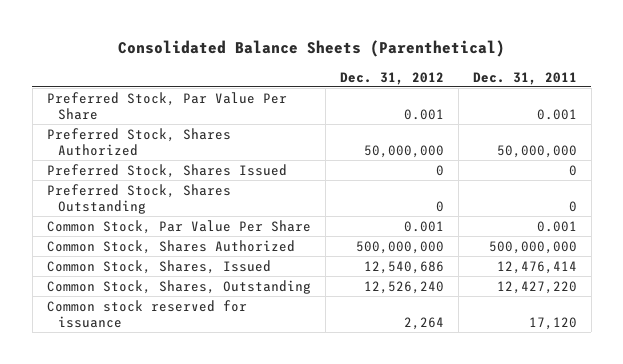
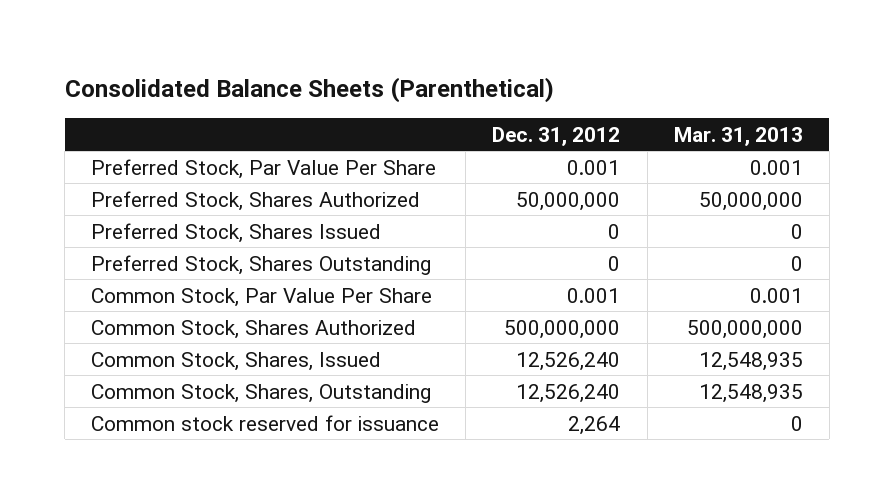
- | Dec. 31, 2012 | Dec. 31, 2011
+ | Dec. 31, 2012 | Mar. 31, 2013
- Common Stock, Shares, Issued | 12,540,686 | 12,476,414
+ Common Stock, Shares, Issued | 12,526,240 | 12,548,935

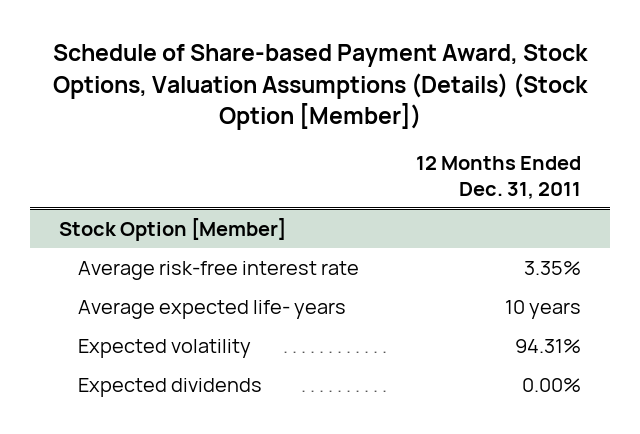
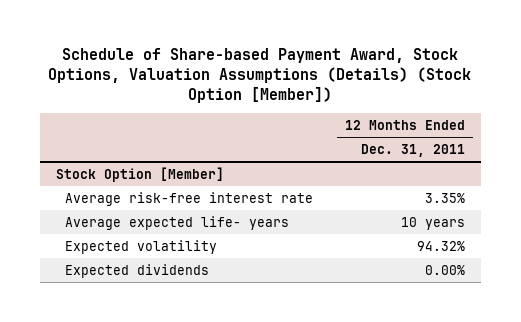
@ Stock Option [Member]
- Expected volatility | 94.31%
+ Expected volatility | 94.32%

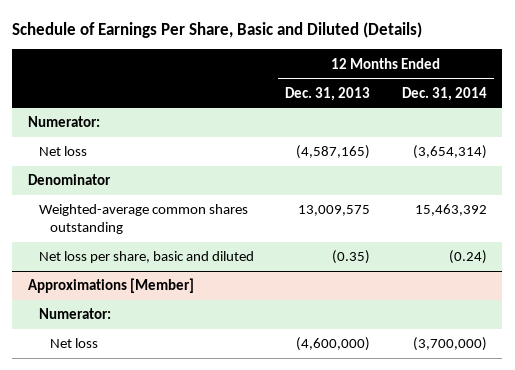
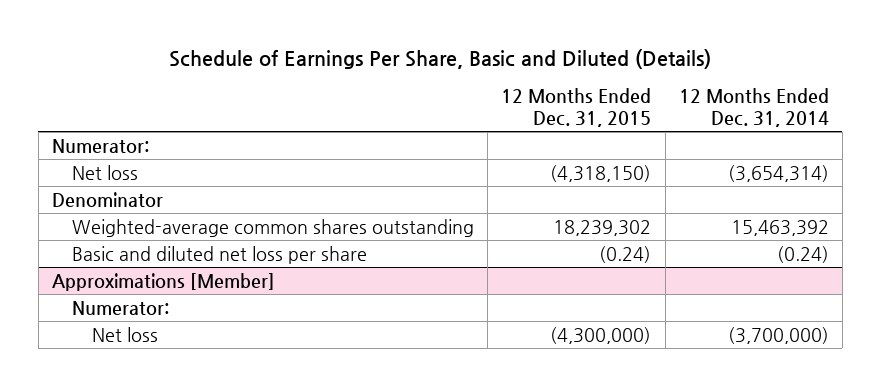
- | 12 Months Ended Dec. 31, 2013 | 12 Months Ended Dec. 31, 2014
+ | 12 Months Ended Dec. 31, 2015 | 12 Months Ended Dec. 31, 2014
- Net loss per share, basic and diluted | (0.35) | (0.24)
+ Basic and diluted net loss per share | (0.24) | (0.24)

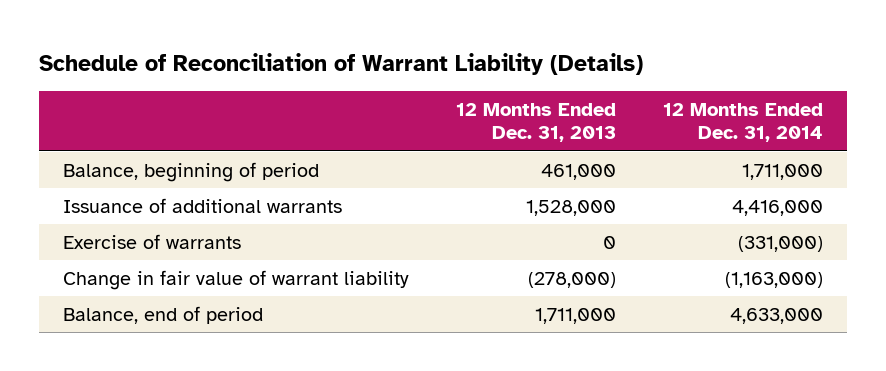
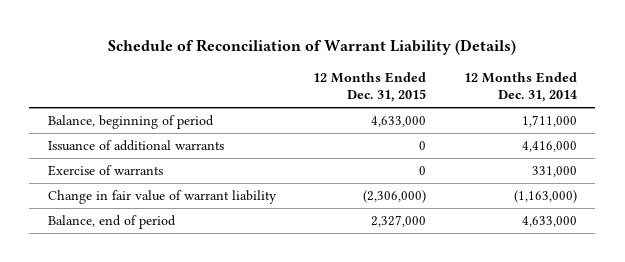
- | 12 Months Ended Dec. 31, 2013 | 12 Months Ended Dec. 31, 2014
+ | 12 Months Ended Dec. 31, 2015 | 12 Months Ended Dec. 31, 2014
- Exercise of warrants | 0 | (331,000)
+ Exercise of warrants | 0 | 331,000

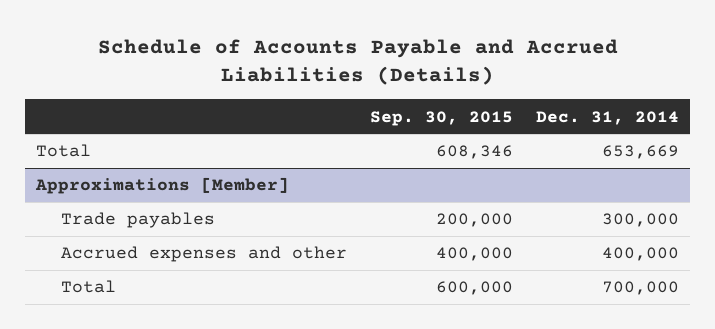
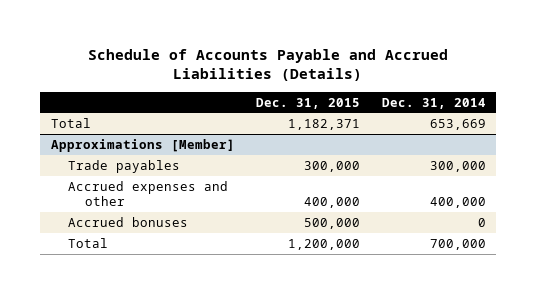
- | Sep. 30, 2015 | Dec. 31, 2014
+ | Dec. 31, 2015 | Dec. 31, 2014
@ Approximations [Member]
+ Accrued bonuses | 500,000 | 0

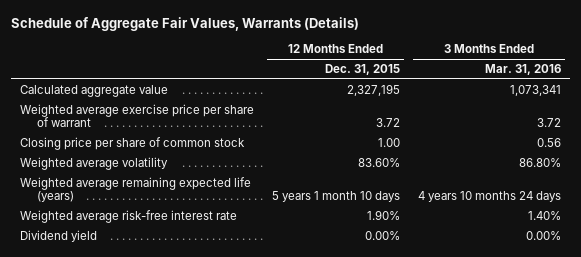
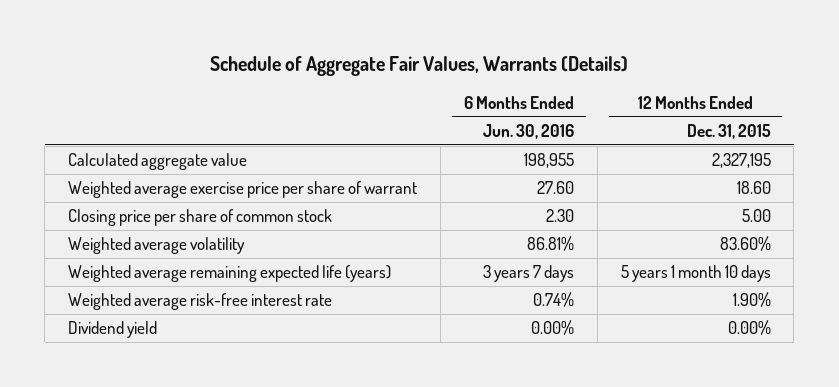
- | 12 Months Ended Dec. 31, 2015 | 3 Months Ended Mar. 31, 2016
+ | 6 Months Ended Jun. 30, 2016 | 12 Months Ended Dec. 31, 2015
- Weighted average exercise price per share of warrant | 3.72 | 3.72
- Closing price per share of common stock | 1.00 | 0.56
+ Weighted average exercise price per share of warrant | 27.60 | 18.60
+ Closing price per share of common stock | 2.30 | 5.00

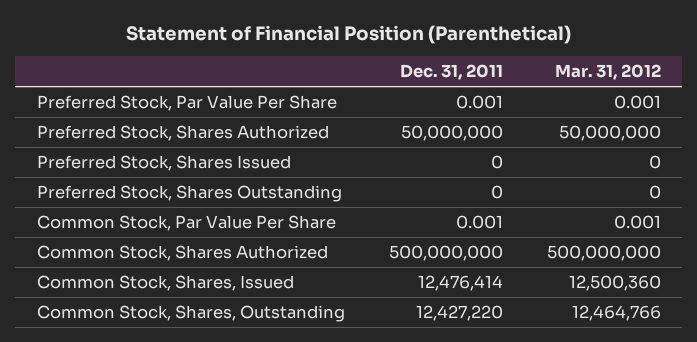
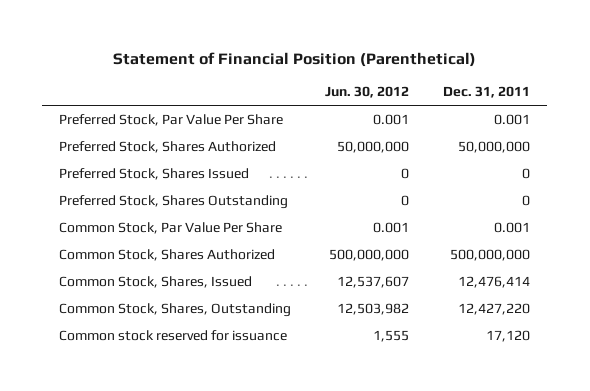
- | Dec. 31, 2011 | Mar. 31, 2012
+ | Jun. 30, 2012 | Dec. 31, 2011
+ Common stock reserved for issuance | 1,555 | 17,120

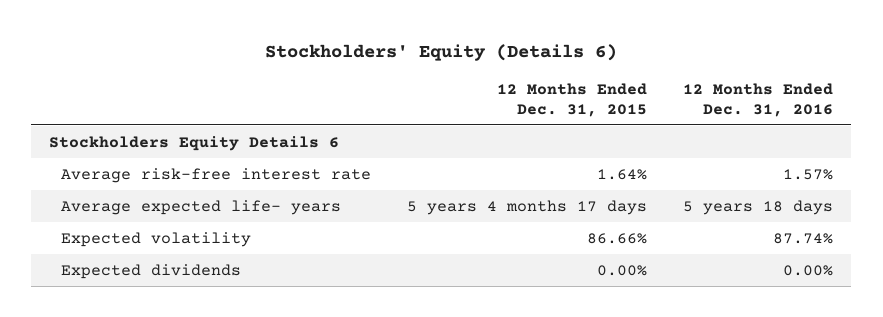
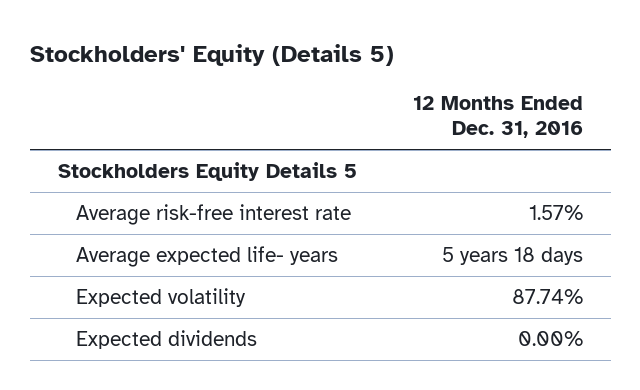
- Stockholders' Equity (Details 6)
+ Stockholders' Equity (Details 5)
- | 12 Months Ended Dec. 31, 2015 | 12 Months Ended Dec. 31, 2016
+ | 12 Months Ended Dec. 31, 2016
- Stockholders Equity Details 6
+ Stockholders Equity Details 5

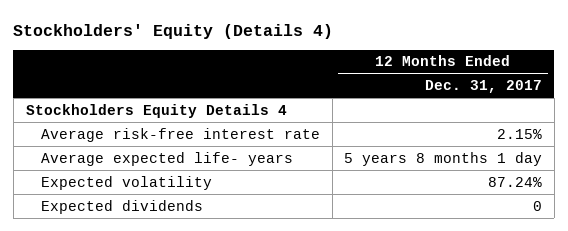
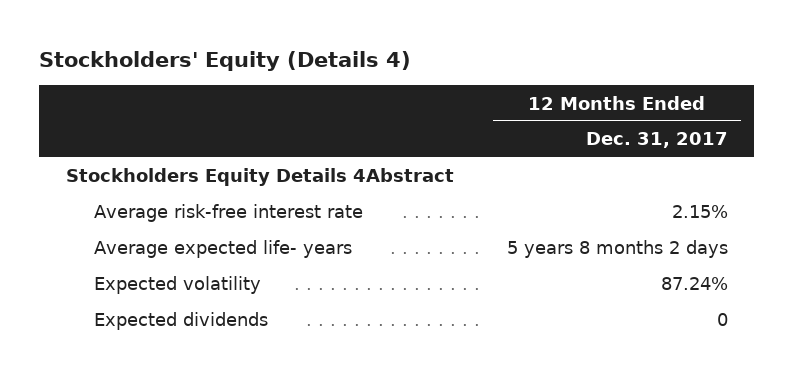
- Stockholders Equity Details 4
+ Stockholders Equity Details 4Abstract
- Average expected life- years | 5 years 8 months 1 day
+ Average expected life- years | 5 years 8 months 2 days

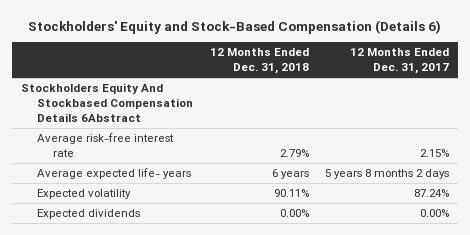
- Stockholders' Equity (Details 4)
+ Stockholders' Equity and Stock-Based Compensation (Details 6)
- | 12 Months Ended Dec. 31, 2017
+ | 12 Months Ended Dec. 31, 2018 | 12 Months Ended Dec. 31, 2017
- Stockholders Equity Details 4Abstract
+ Stockholders Equity And Stockbased Compensation Details 6Abstract
- Expected dividends | 0
+ Expected dividends | 0.00% | 0.00%

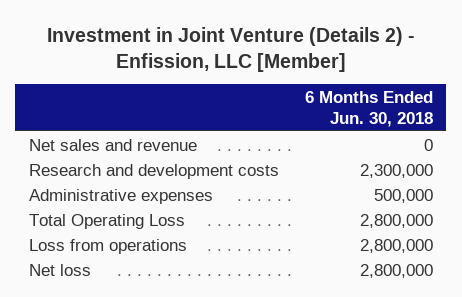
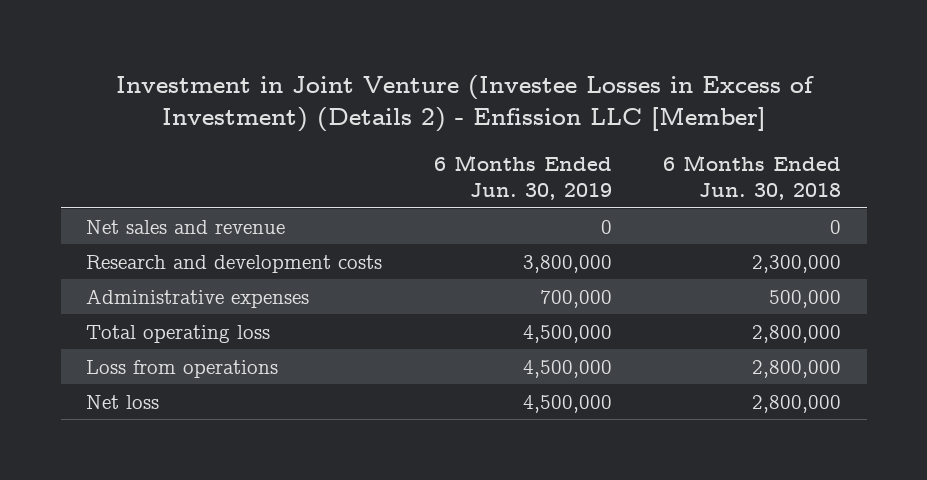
- Investment in Joint Venture (Details 2) - Enfission, LLC [Member]
+ Investment in Joint Venture (Investee Losses in Excess of Investment) (Details 2) - Enfission LLC [Member]
- | 6 Months Ended Jun. 30, 2018
+ | 6 Months Ended Jun. 30, 2019 | 6 Months Ended Jun. 30, 2018
- Total Operating Loss | 2,800,000
+ Total operating loss | 4,500,000 | 2,800,000

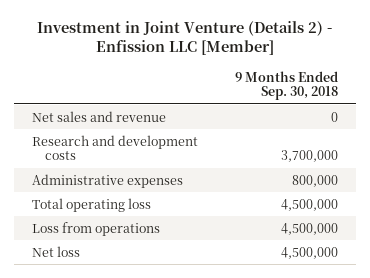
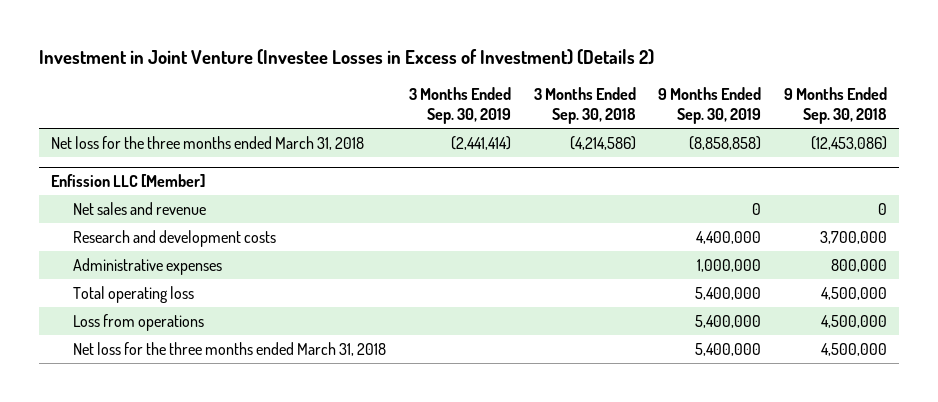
- Investment in Joint Venture (Details 2) - Enfission LLC [Member]
+ Investment in Joint Venture (Investee Losses in Excess of Investment) (Details 2)
- | 9 Months Ended Sep. 30, 2018
+ | 3 Months Ended Sep. 30, 2019 | 3 Months Ended Sep. 30, 2018 | 9 Months Ended Sep. 30, 2019 | 9 Months Ended Sep. 30, 2018
+ Net loss for the three months ended March 31, 2018 | (2,441,414) | (4,214,586) | (8,858,858) | (12,453,086)
+ Enfission LLC [Member]
- Net loss | 4,500,000
+ Net loss for the three months ended March 31, 2018 | | | 5,400,000 | 4,500,000

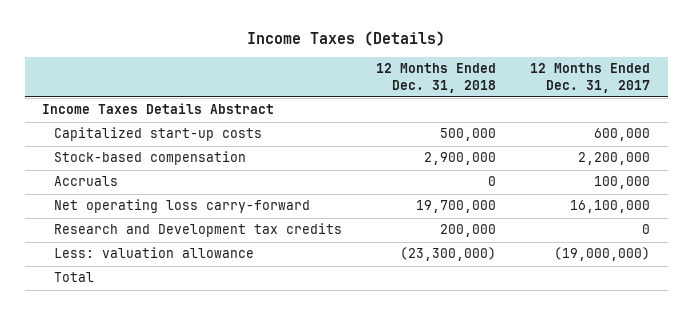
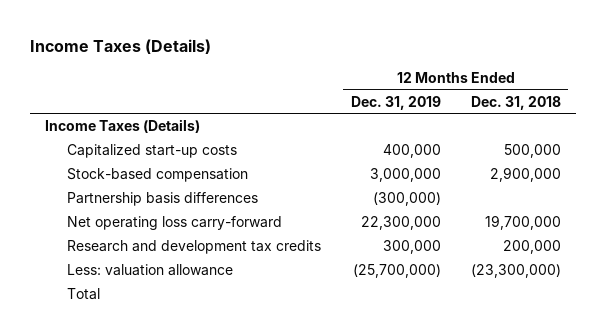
- | 12 Months Ended Dec. 31, 2018 | 12 Months Ended Dec. 31, 2017
+ | 12 Months Ended Dec. 31, 2019 | 12 Months Ended Dec. 31, 2018
- Income Taxes Details Abstract
+ Income Taxes (Details)
- Accruals | 0 | 100,000
+ Partnership basis differences | (300,000) |
- Research and Development tax credits | 200,000 | 0
+ Research and development tax credits | 300,000 | 200,000

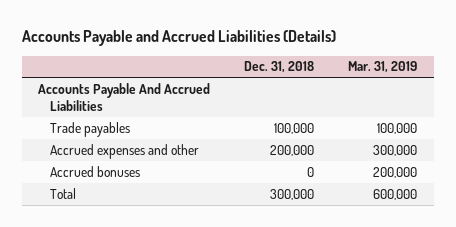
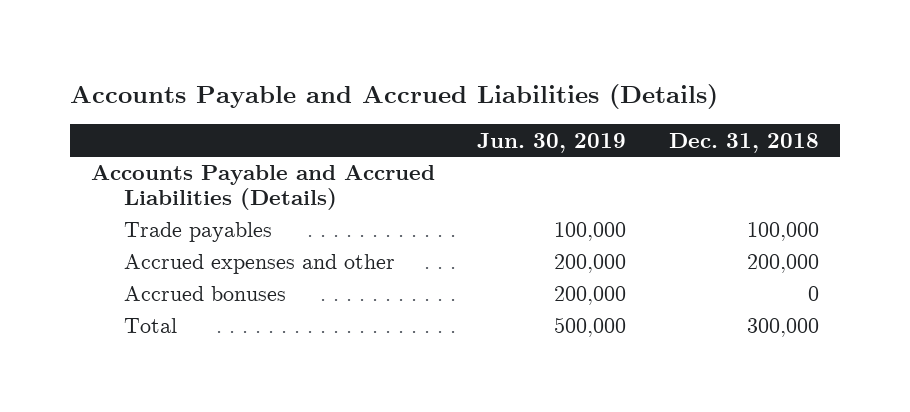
- | Dec. 31, 2018 | Mar. 31, 2019
+ | Jun. 30, 2019 | Dec. 31, 2018
- Accounts Payable And Accrued Liabilities
+ Accounts Payable and Accrued Liabilities (Details)

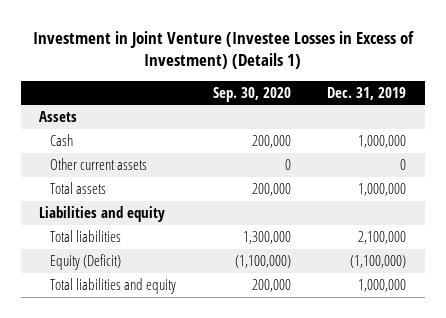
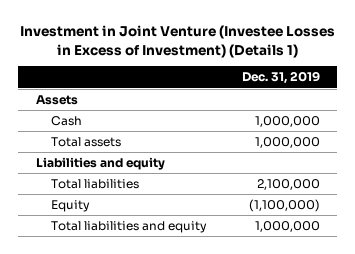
- | Sep. 30, 2020 | Dec. 31, 2019
+ | Dec. 31, 2019
- Other current assets | 0 | 0
- Equity (Deficit) | (1,100,000) | (1,100,000)
+ Equity | (1,100,000)

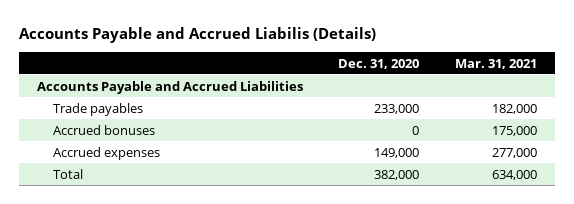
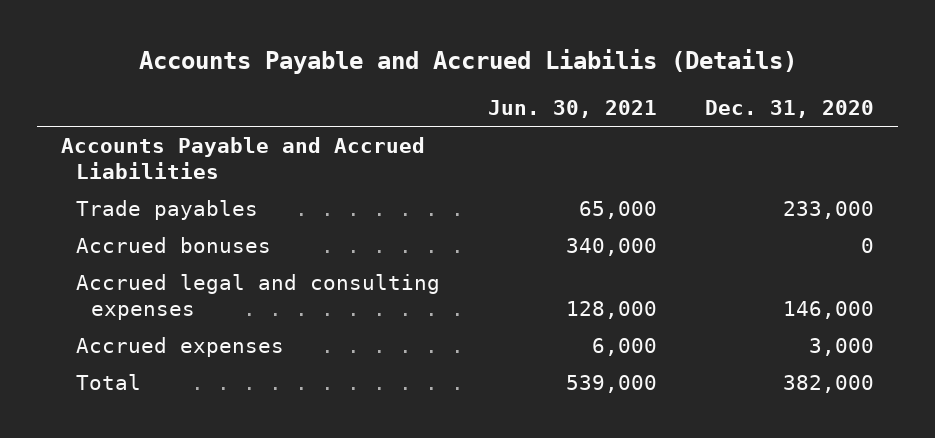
- | Dec. 31, 2020 | Mar. 31, 2021
+ | Jun. 30, 2021 | Dec. 31, 2020
- Accrued expenses | 149,000 | 277,000
+ Accrued legal and consulting expenses | 128,000 | 146,000
+ Accrued expenses | 6,000 | 3,000

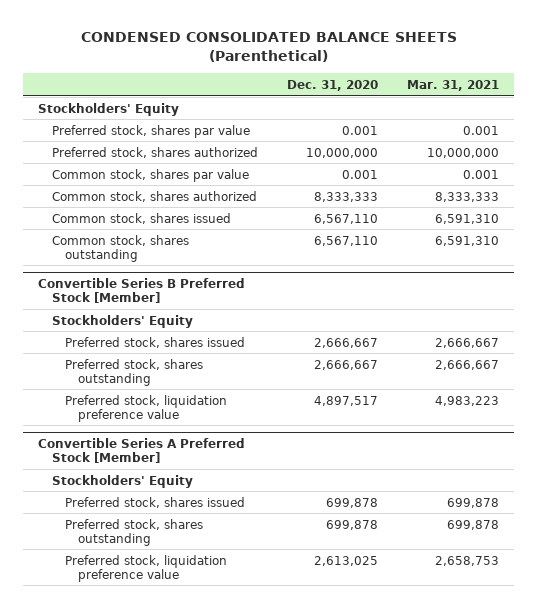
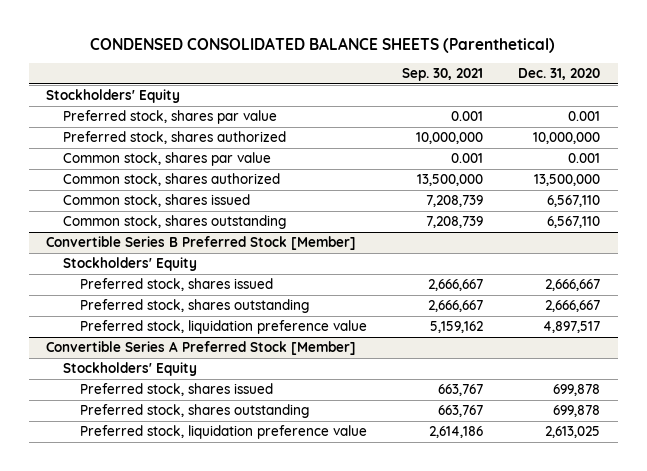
- | Dec. 31, 2020 | Mar. 31, 2021
+ | Sep. 30, 2021 | Dec. 31, 2020
- Common stock, shares authorized | 8,333,333 | 8,333,333
+ Common stock, shares authorized | 13,500,000 | 13,500,000

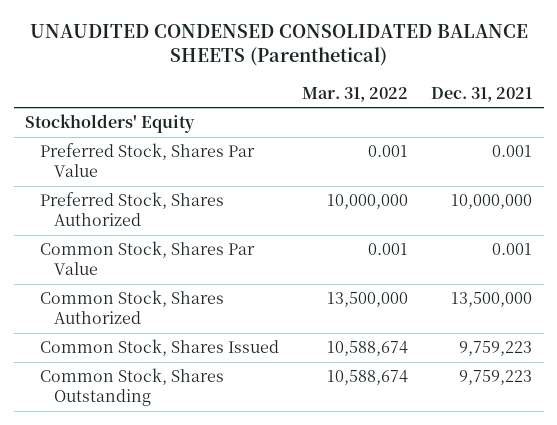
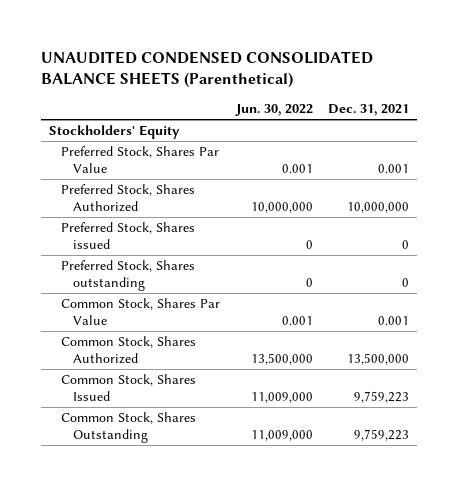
- | Mar. 31, 2022 | Dec. 31, 2021
+ | Jun. 30, 2022 | Dec. 31, 2021
+ Preferred Stock, Shares issued | 0 | 0
+ Preferred Stock, Shares outstanding | 0 | 0

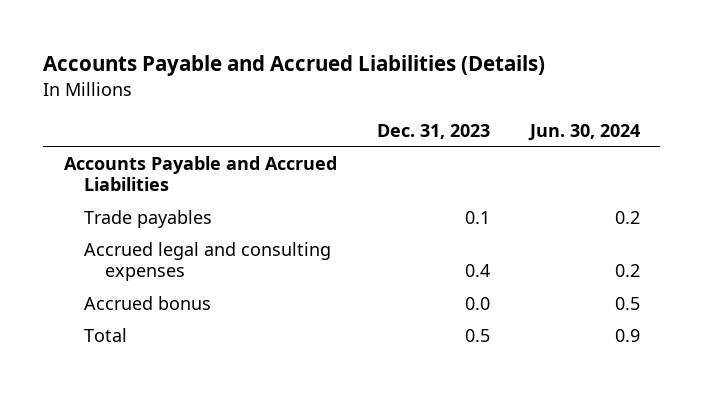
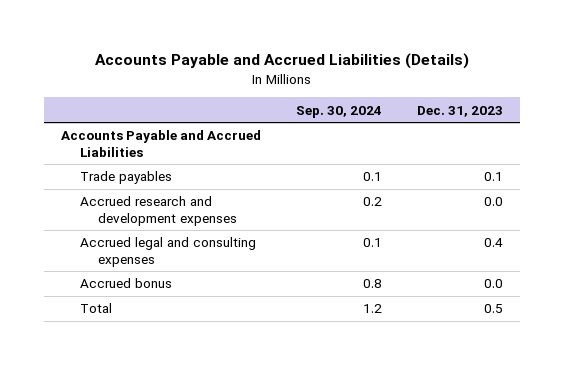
- | Dec. 31, 2023 | Jun. 30, 2024
+ | Sep. 30, 2024 | Dec. 31, 2023
+ Accrued research and development expenses | 0.2 | 0.0

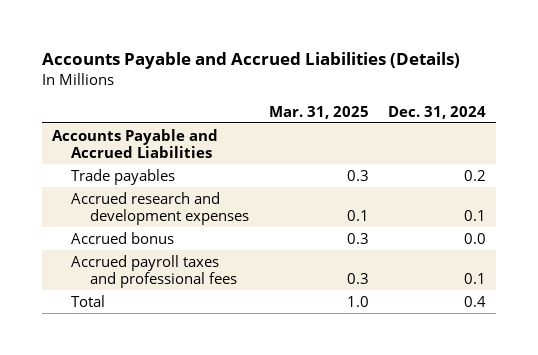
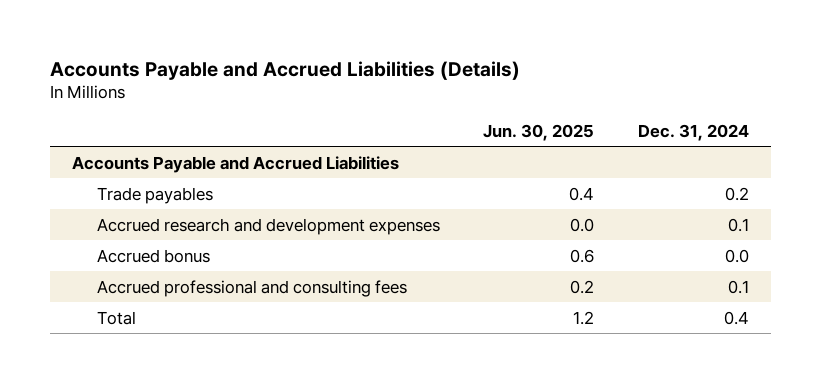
- | Mar. 31, 2025 | Dec. 31, 2024
+ | Jun. 30, 2025 | Dec. 31, 2024
- Accrued payroll taxes and professional fees | 0.3 | 0.1
+ Accrued professional and consulting fees | 0.2 | 0.1

